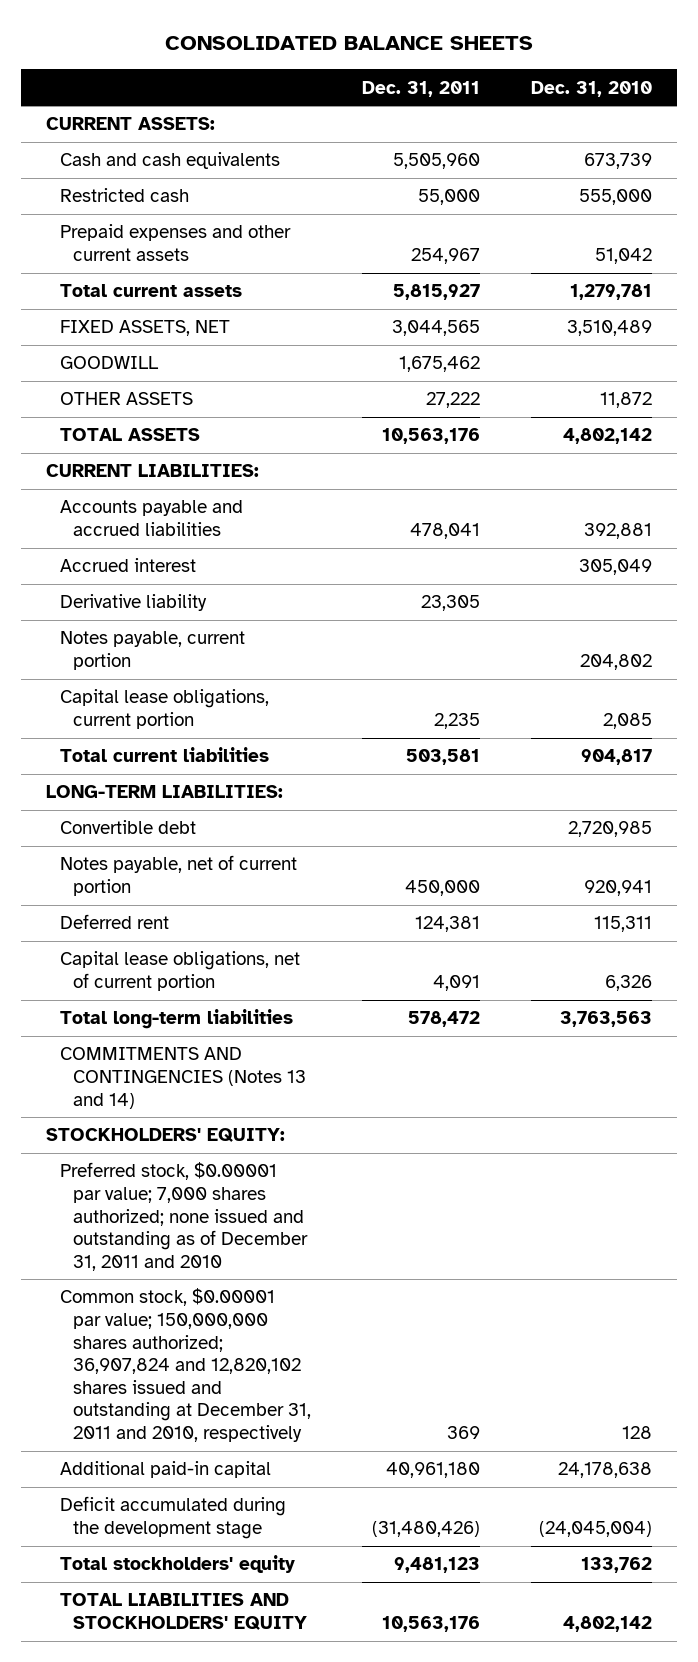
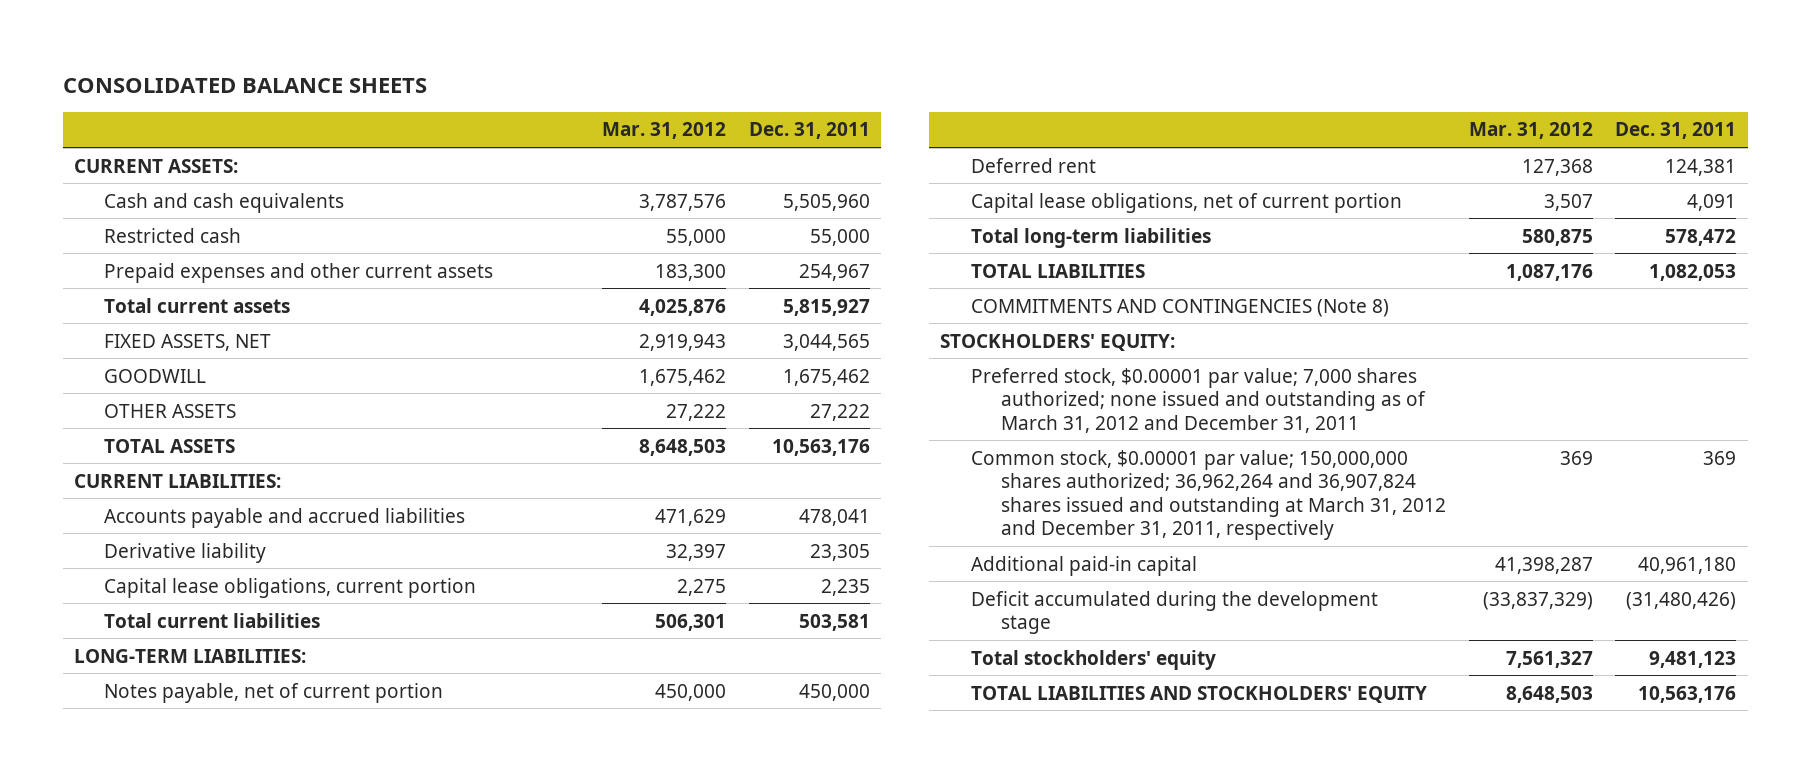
- | Dec. 31, 2011 | Dec. 31, 2010
+ | Mar. 31, 2012 | Dec. 31, 2011
- Accrued interest | | 305,049
- Notes payable, current portion | | 204,802
- Convertible debt | | 2,720,985
- COMMITMENTS AND CONTINGENCIES (Notes 13 and 14)
+ TOTAL LIABILITIES | 1,087,176 | 1,082,053
+ COMMITMENTS AND CONTINGENCIES (Note 8)
- Preferred stock, $0.00001 par value; 7,000 shares authorized; none issued and outstanding as of December 31, 2011 and 2010
- Common stock, $0.00001 par value; 150,000,000 shares authorized; 36,907,824 and 12,820,102 shares issued and outstanding at December 31, 2011 and 2010, respectively | 369 | 128
+ Preferred stock, $0.00001 par value; 7,000 shares authorized; none issued and outstanding as of March 31, 2012 and December 31, 2011
+ Common stock, $0.00001 par value; 150,000,000 shares authorized; 36,962,264 and 36,907,824 shares issued and outstanding at March 31, 2012 and December 31, 2011, respectively | 369 | 369

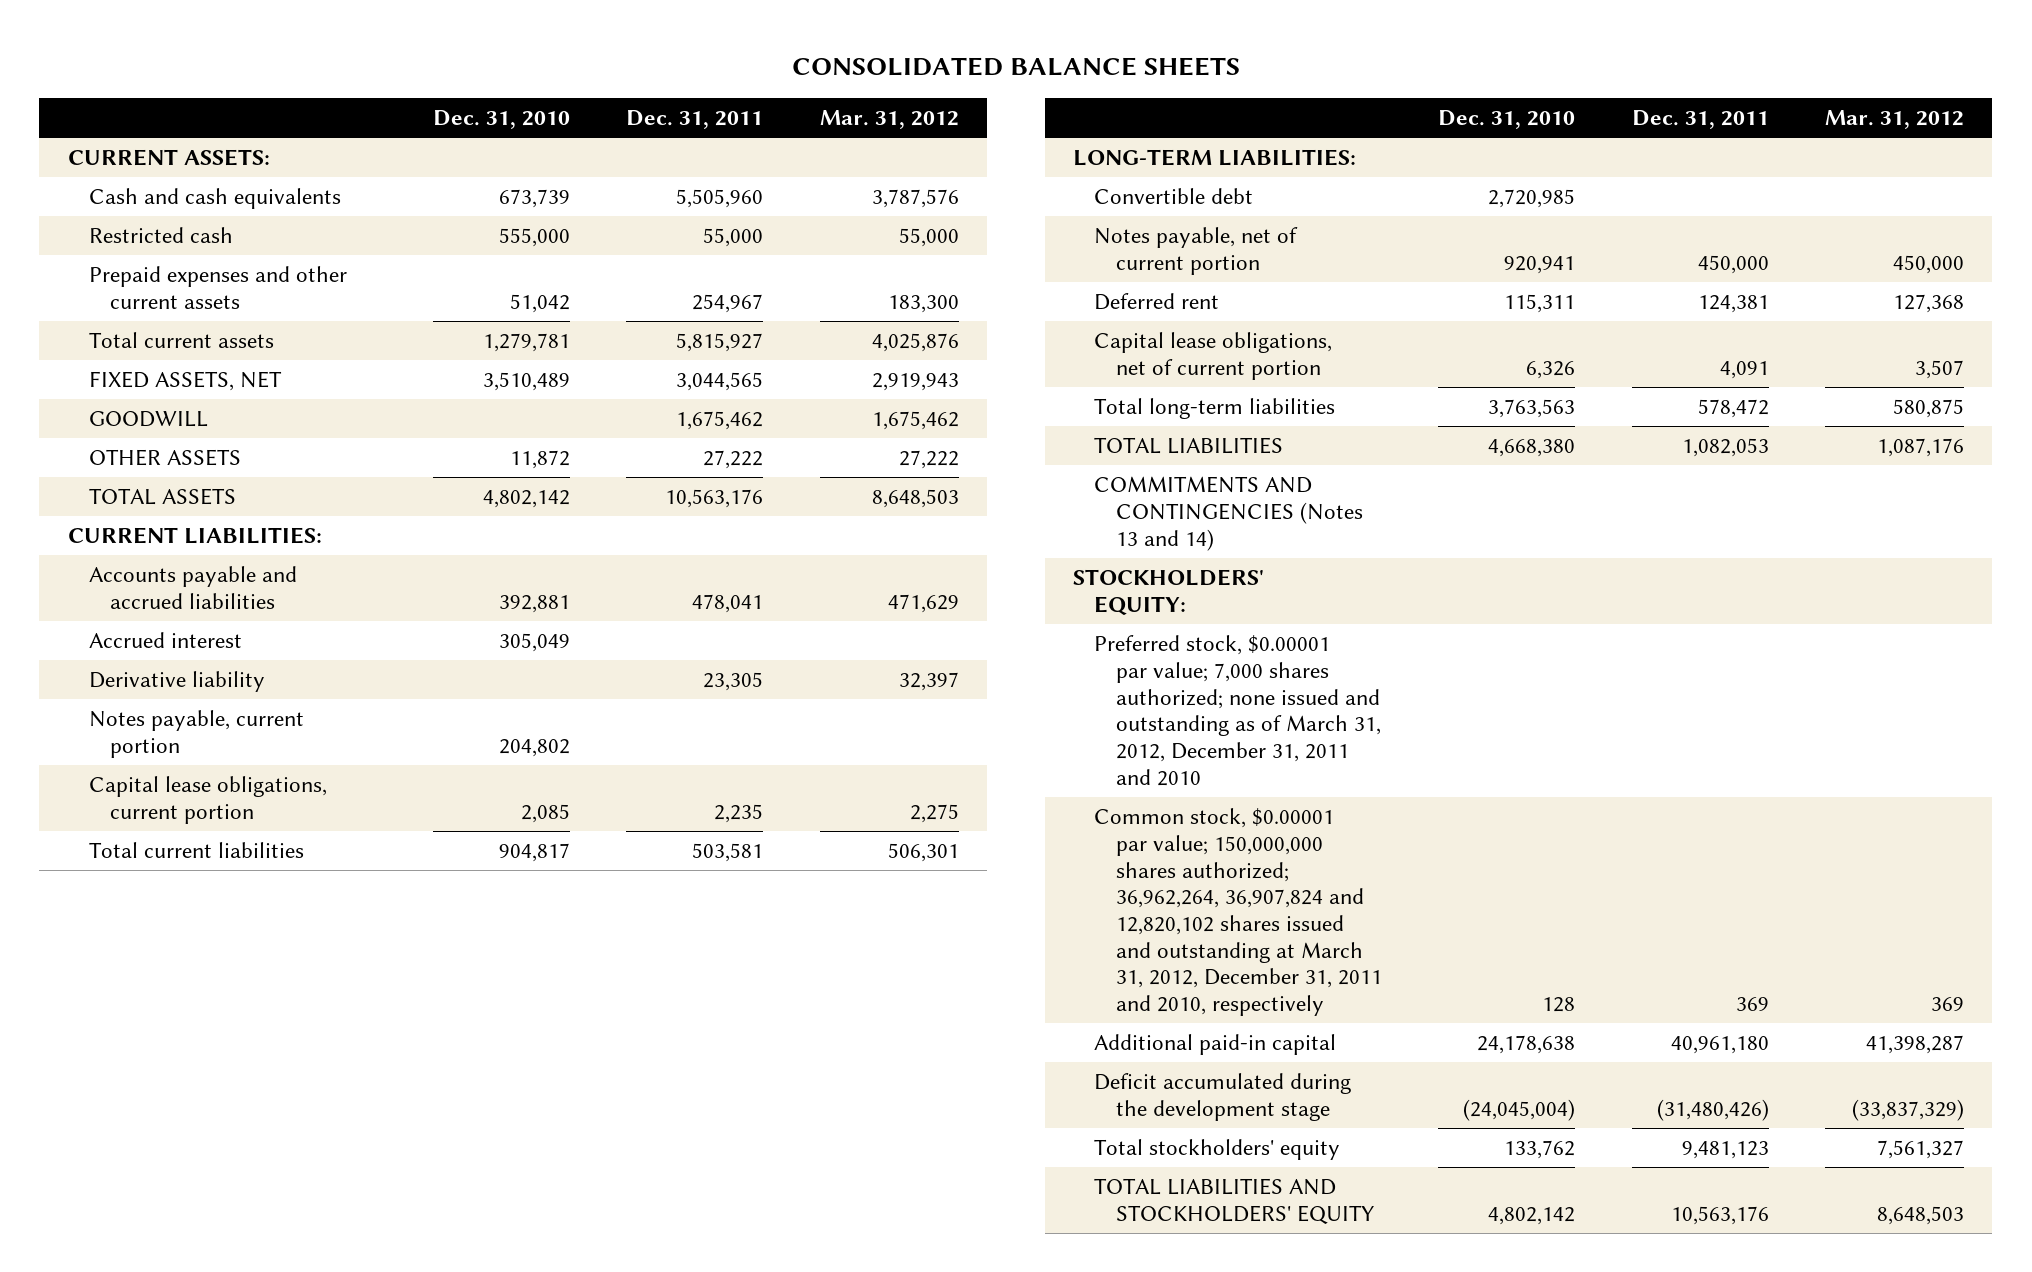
- | Mar. 31, 2012 | Dec. 31, 2011
+ | Dec. 31, 2010 | Dec. 31, 2011 | Mar. 31, 2012
+ Accrued interest | 305,049 | |
+ Notes payable, current portion | 204,802 | |
+ Convertible debt | 2,720,985 | |
- COMMITMENTS AND CONTINGENCIES (Note 8)
+ COMMITMENTS AND CONTINGENCIES (Notes 13 and 14)
- Preferred stock, $0.00001 par value; 7,000 shares authorized; none issued and outstanding as of March 31, 2012 and December 31, 2011
- Common stock, $0.00001 par value; 150,000,000 shares authorized; 36,962,264 and 36,907,824 shares issued and outstanding at March 31, 2012 and December 31, 2011, respectively | 369 | 369
+ Preferred stock, $0.00001 par value; 7,000 shares authorized; none issued and outstanding as of March 31, 2012, December 31, 2011 and 2010
+ Common stock, $0.00001 par value; 150,000,000 shares authorized; 36,962,264, 36,907,824 and 12,820,102 shares issued and outstanding at March 31, 2012, December 31, 2011 and 2010, respectively | 128 | 369 | 369

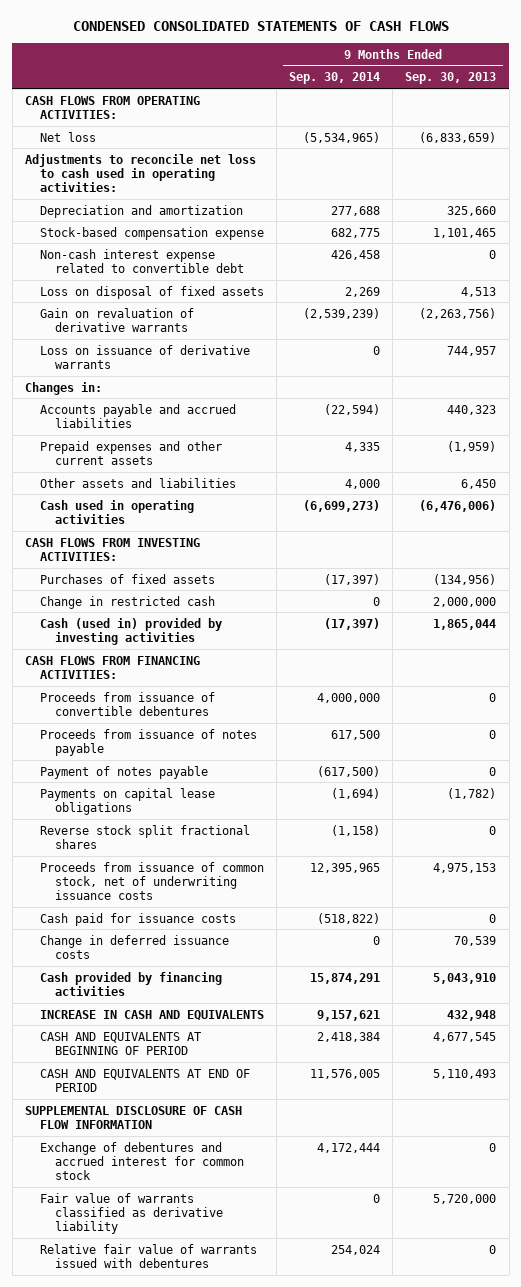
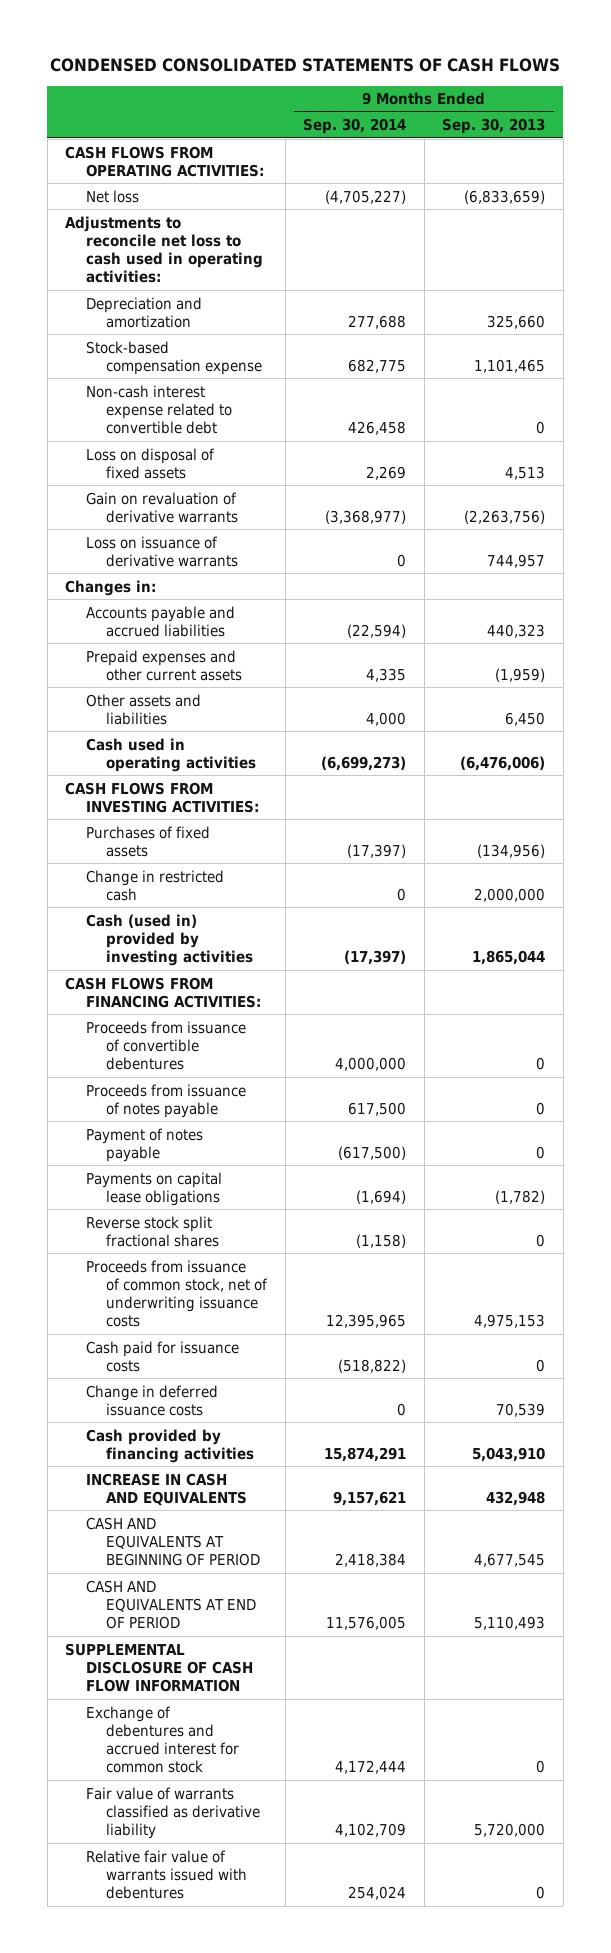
- Net loss | (5,534,965) | (6,833,659)
+ Net loss | (4,705,227) | (6,833,659)
- Gain on revaluation of derivative warrants | (2,539,239) | (2,263,756)
+ Gain on revaluation of derivative warrants | (3,368,977) | (2,263,756)
- Fair value of warrants classified as derivative liability | 0 | 5,720,000
+ Fair value of warrants classified as derivative liability | 4,102,709 | 5,720,000

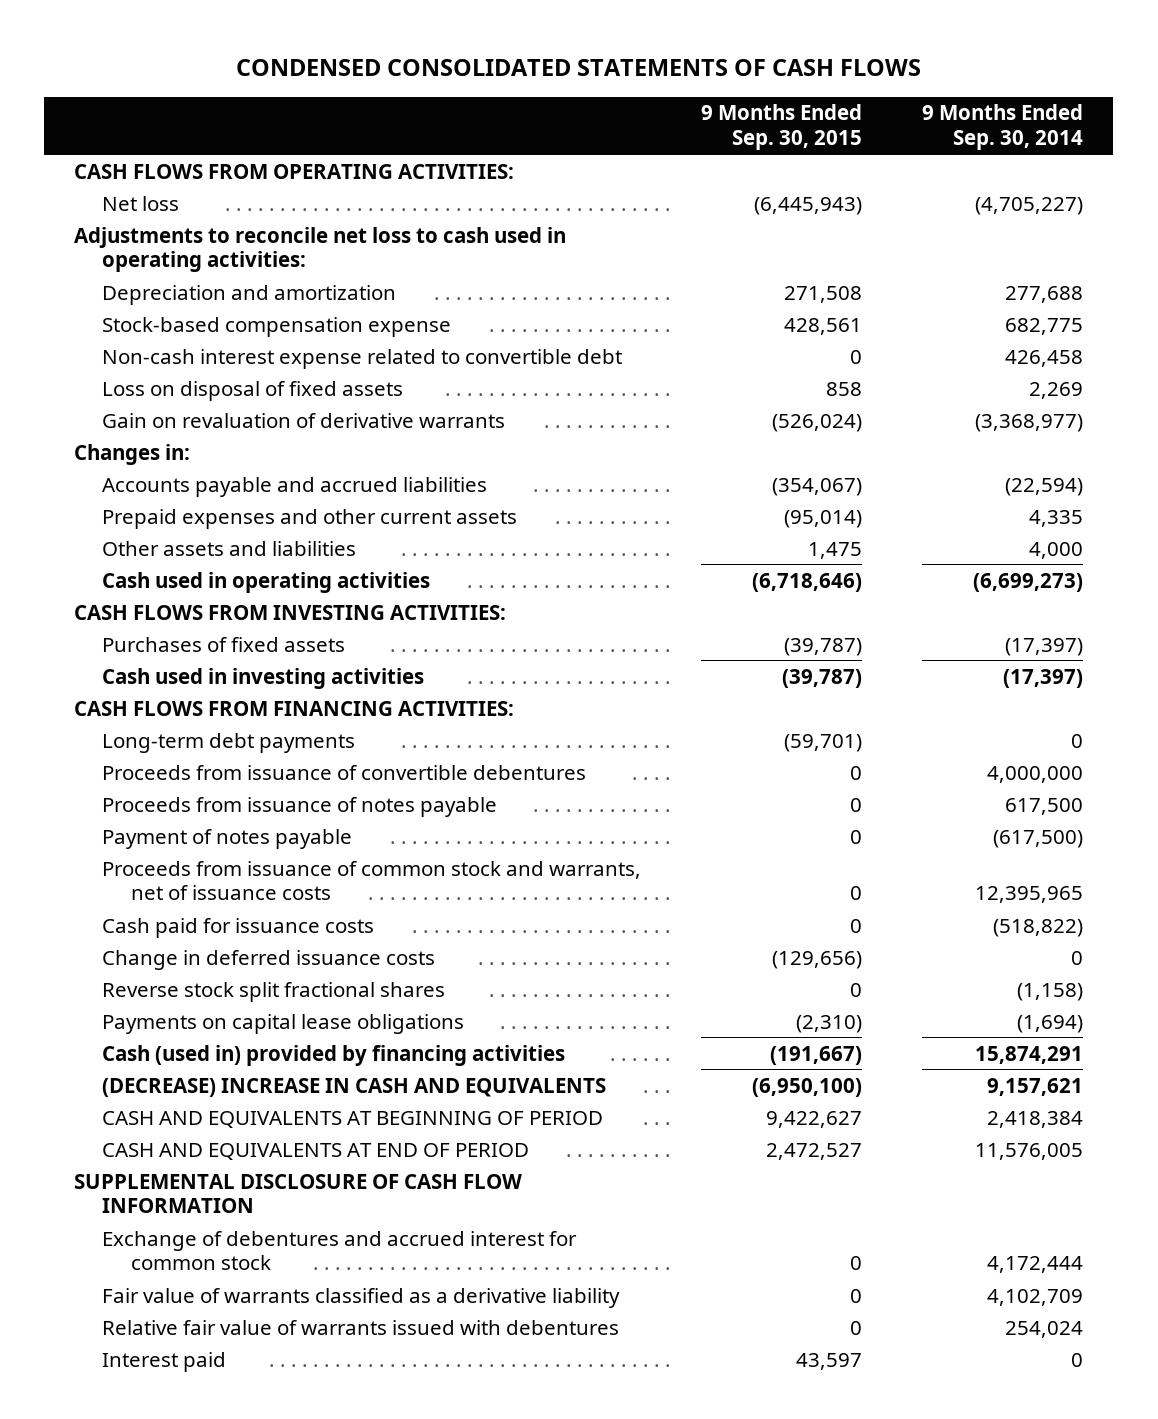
- | 9 Months Ended Sep. 30, 2014 | 9 Months Ended Sep. 30, 2013
+ | 9 Months Ended Sep. 30, 2015 | 9 Months Ended Sep. 30, 2014
- Loss on issuance of derivative warrants | 0 | 744,957
- Change in restricted cash | 0 | 2,000,000
- Cash (used in) provided by investing activities | (17,397) | 1,865,044
+ Cash used in investing activities | (39,787) | (17,397)
+ Long-term debt payments | (59,701) | 0
- Proceeds from issuance of common stock, net of underwriting issuance costs | 12,395,965 | 4,975,153
+ Proceeds from issuance of common stock and warrants, net of issuance costs | 0 | 12,395,965
- Cash provided by financing activities | 15,874,291 | 5,043,910
- INCREASE IN CASH AND EQUIVALENTS | 9,157,621 | 432,948
moved down: Reverse stock split fractional shares | 0 | (1,158)
moved down: Payments on capital lease obligations | (2,310) | (1,694)
+ Cash (used in) provided by financing activities | (191,667) | 15,874,291
+ (DECREASE) INCREASE IN CASH AND EQUIVALENTS | (6,950,100) | 9,157,621
- Fair value of warrants classified as derivative liability | 4,102,709 | 5,720,000
+ Fair value of warrants classified as a derivative liability | 0 | 4,102,709
+ Interest paid | 43,597 | 0

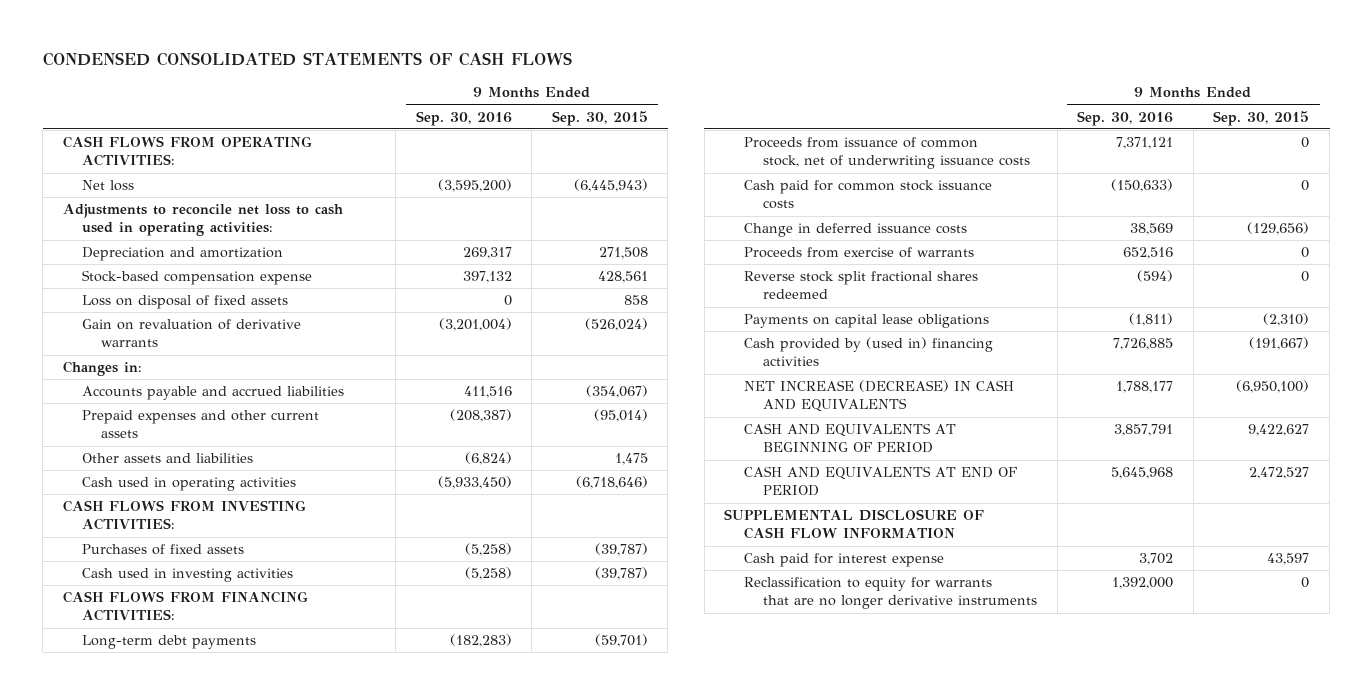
- | 9 Months Ended Sep. 30, 2015 | 9 Months Ended Sep. 30, 2014
+ | 9 Months Ended Sep. 30, 2016 | 9 Months Ended Sep. 30, 2015
- Non-cash interest expense related to convertible debt | 0 | 426,458
- Proceeds from issuance of convertible debentures | 0 | 4,000,000
- Proceeds from issuance of notes payable | 0 | 617,500
- Payment of notes payable | 0 | (617,500)
- Proceeds from issuance of common stock and warrants, net of issuance costs | 0 | 12,395,965
- Cash paid for issuance costs | 0 | (518,822)
+ Proceeds from issuance of common stock, net of underwriting issuance costs | 7,371,121 | 0
+ Cash paid for common stock issuance costs | (150,633) | 0
- Reverse stock split fractional shares | 0 | (1,158)
+ Proceeds from exercise of warrants | 652,516 | 0
+ Reverse stock split fractional shares redeemed | (594) | 0
- Cash (used in) provided by financing activities | (191,667) | 15,874,291
- (DECREASE) INCREASE IN CASH AND EQUIVALENTS | (6,950,100) | 9,157,621
+ Cash provided by (used in) financing activities | 7,726,885 | (191,667)
+ NET INCREASE (DECREASE) IN CASH AND EQUIVALENTS | 1,788,177 | (6,950,100)
- Exchange of debentures and accrued interest for common stock | 0 | 4,172,444
- Fair value of warrants classified as a derivative liability | 0 | 4,102,709
- Relative fair value of warrants issued with debentures | 0 | 254,024
- Interest paid | 43,597 | 0
+ Cash paid for interest expense | 3,702 | 43,597
+ Reclassification to equity for warrants that are no longer derivative instruments | 1,392,000 | 0

